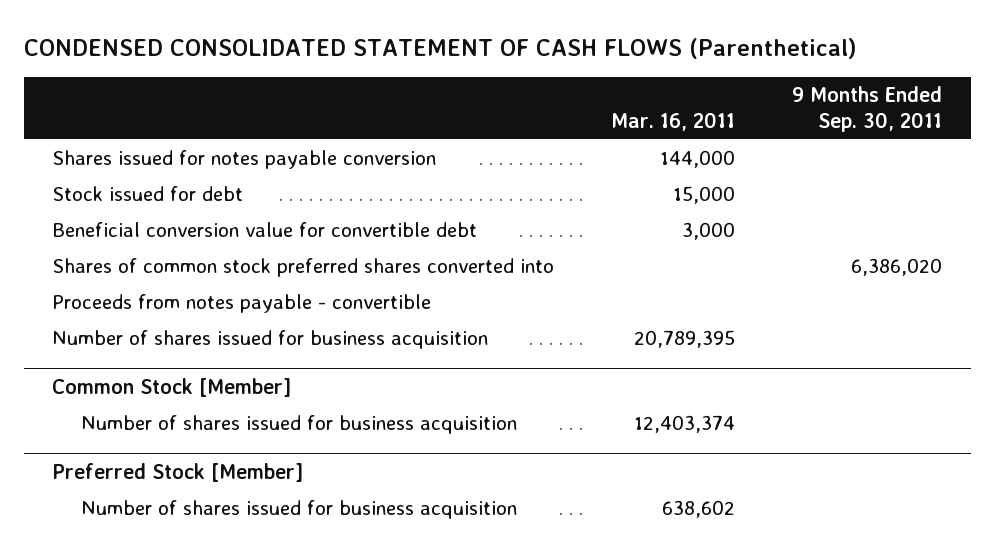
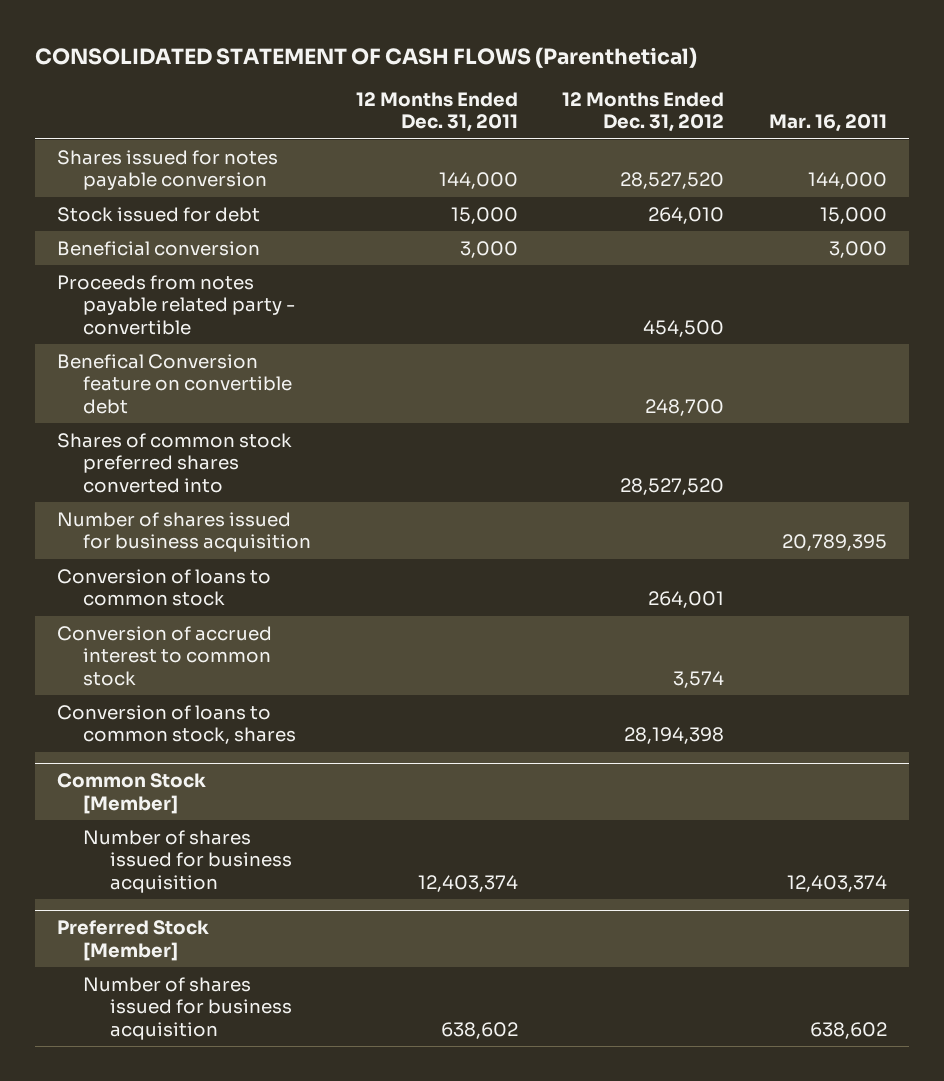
- CONDENSED CONSOLIDATED STATEMENT OF CASH FLOWS (Parenthetical)
+ CONSOLIDATED STATEMENT OF CASH FLOWS (Parenthetical)
- | Mar. 16, 2011 | 9 Months Ended Sep. 30, 2011
+ | 12 Months Ended Dec. 31, 2011 | 12 Months Ended Dec. 31, 2012 | Mar. 16, 2011
- Beneficial conversion value for convertible debt | 3,000 |
+ Beneficial conversion | 3,000 | | 3,000
+ Proceeds from notes payable related party - convertible | | 454,500 |
+ Benefical Conversion feature on convertible debt | | 248,700 |
- Proceeds from notes payable - convertible
+ Conversion of loans to common stock | | 264,001 |
+ Conversion of accrued interest to common stock | | 3,574 |
+ Conversion of loans to common stock, shares | | 28,194,398 |

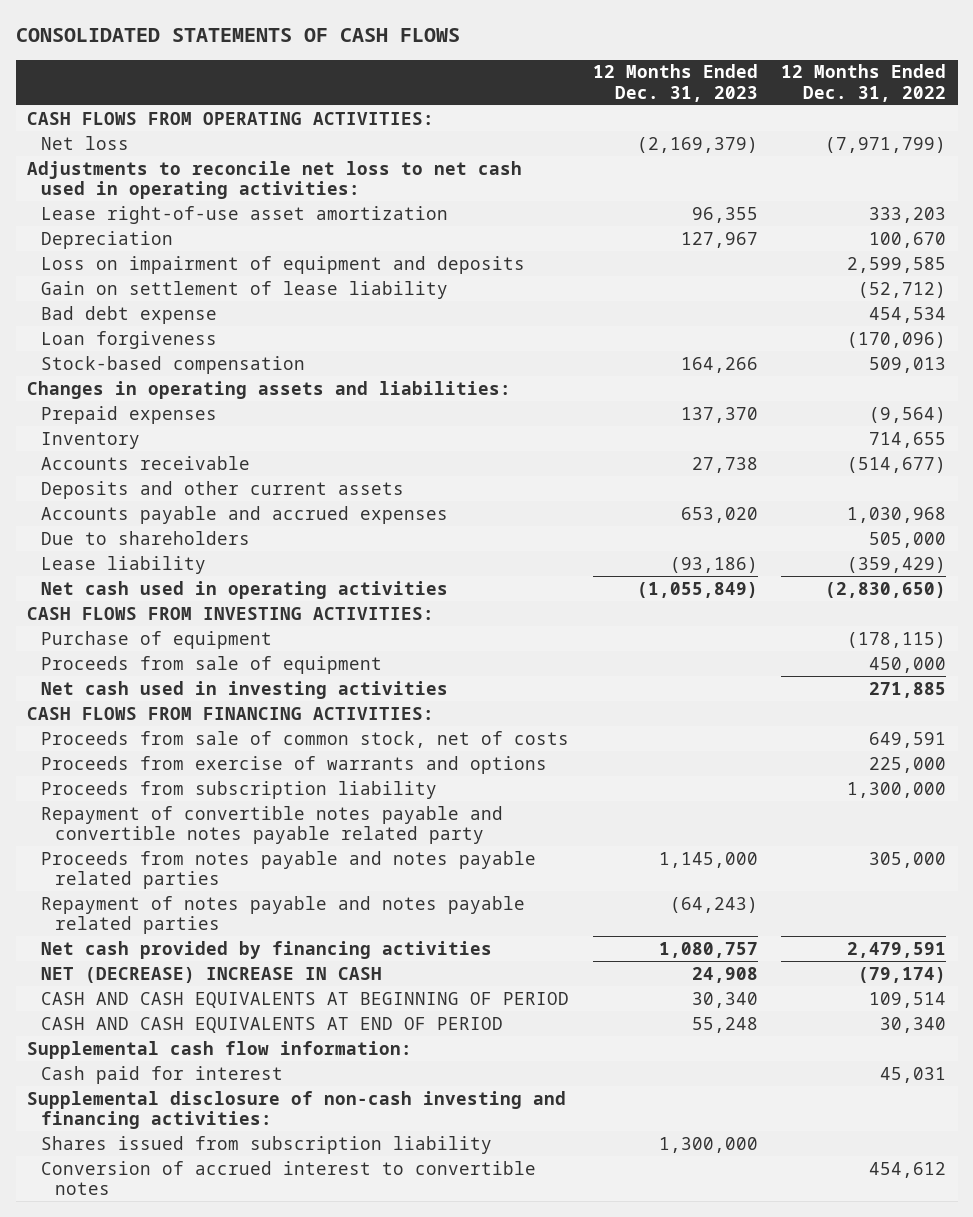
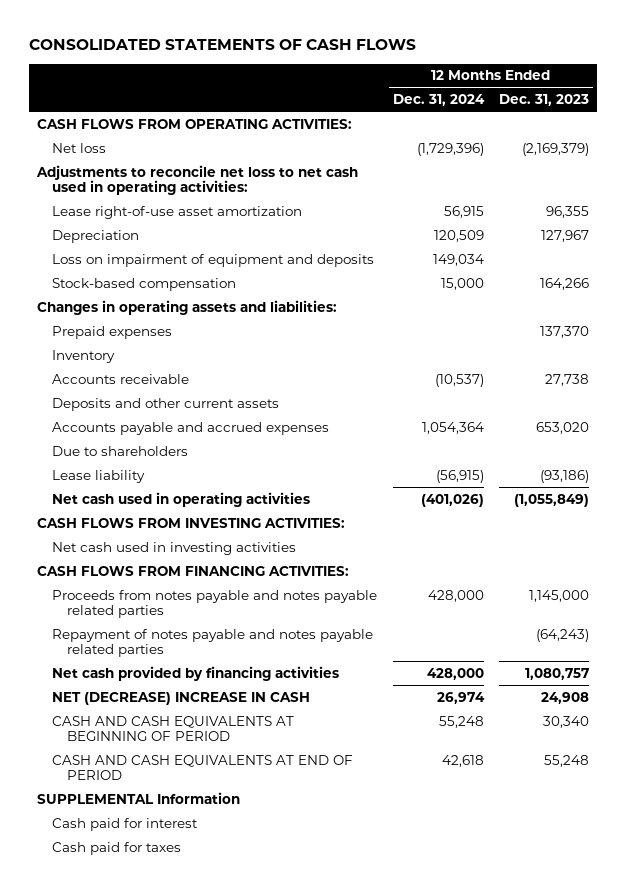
- | 12 Months Ended Dec. 31, 2023 | 12 Months Ended Dec. 31, 2022
+ | 12 Months Ended Dec. 31, 2024 | 12 Months Ended Dec. 31, 2023
- Gain on settlement of lease liability | | (52,712)
- Bad debt expense | | 454,534
- Loan forgiveness | | (170,096)
- Purchase of equipment | | (178,115)
- Proceeds from sale of equipment | | 450,000
- Proceeds from sale of common stock, net of costs | | 649,591
- Proceeds from exercise of warrants and options | | 225,000
- Proceeds from subscription liability | | 1,300,000
- Repayment of convertible notes payable and convertible notes payable related party
- Supplemental cash flow information:
+ SUPPLEMENTAL Information
- Supplemental disclosure of non-cash investing and financing activities:
- Shares issued from subscription liability | 1,300,000 |
- Conversion of accrued interest to convertible notes | | 454,612
+ Cash paid for taxes

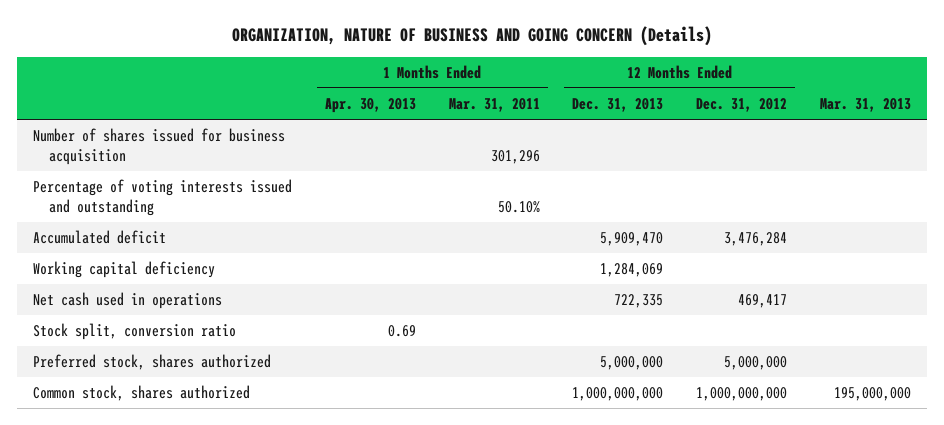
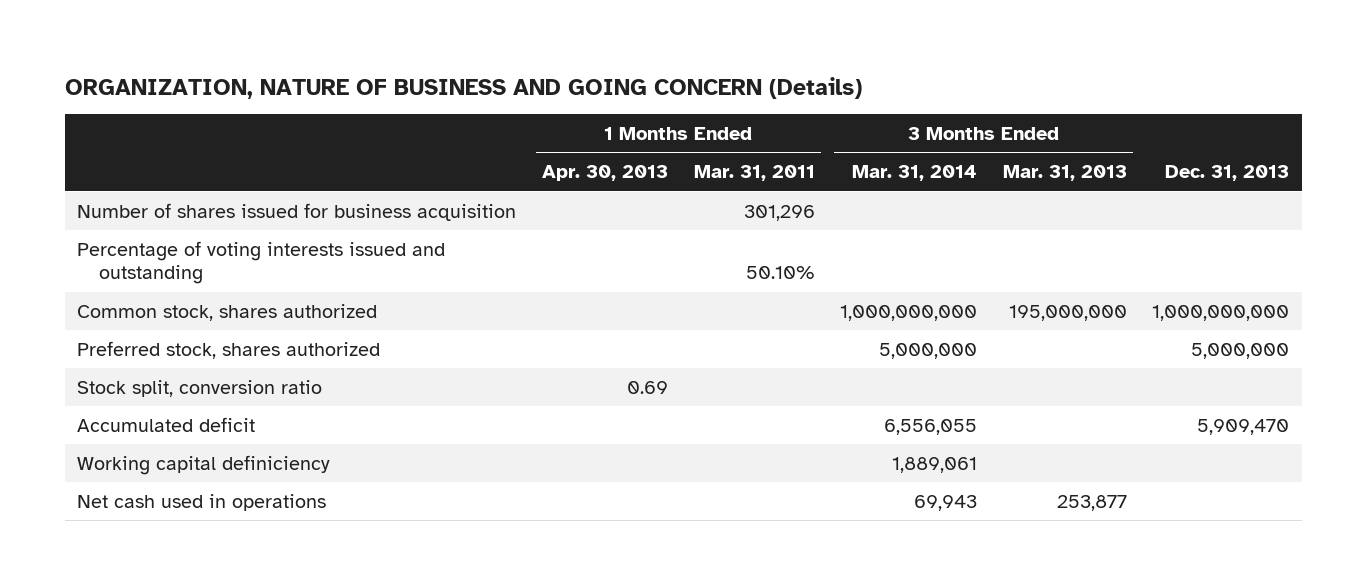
- | 1 Months Ended Apr. 30, 2013 | 1 Months Ended Mar. 31, 2011 | 12 Months Ended Dec. 31, 2013 | 12 Months Ended Dec. 31, 2012 | Mar. 31, 2013
+ | 1 Months Ended Apr. 30, 2013 | 1 Months Ended Mar. 31, 2011 | 3 Months Ended Mar. 31, 2014 | 3 Months Ended Mar. 31, 2013 | Dec. 31, 2013
moved up: Common stock, shares authorized | | | 1,000,000,000 | 195,000,000 | 1,000,000,000
moved up: Preferred stock, shares authorized | | | 5,000,000 | | 5,000,000
moved up: Stock split, conversion ratio | 0.69 | | | |
- Working capital deficiency | | | 1,284,069 | |
+ Working capital definiciency | | | 1,889,061 | |

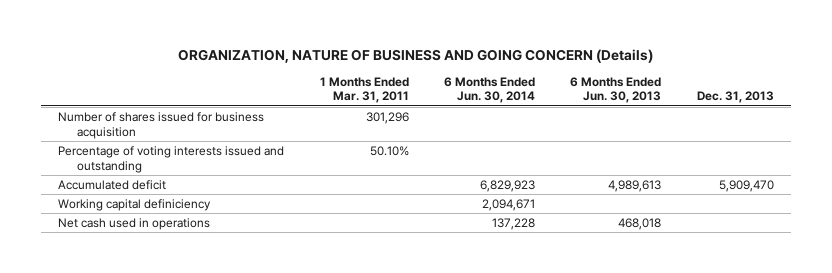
- | 1 Months Ended Apr. 30, 2013 | 1 Months Ended Mar. 31, 2011 | 3 Months Ended Mar. 31, 2014 | 3 Months Ended Mar. 31, 2013 | Dec. 31, 2013
+ | 1 Months Ended Mar. 31, 2011 | 6 Months Ended Jun. 30, 2014 | 6 Months Ended Jun. 30, 2013 | Dec. 31, 2013
- Common stock, shares authorized | | | 1,000,000,000 | 195,000,000 | 1,000,000,000
- Preferred stock, shares authorized | | | 5,000,000 | | 5,000,000
- Stock split, conversion ratio | 0.69 | | | |

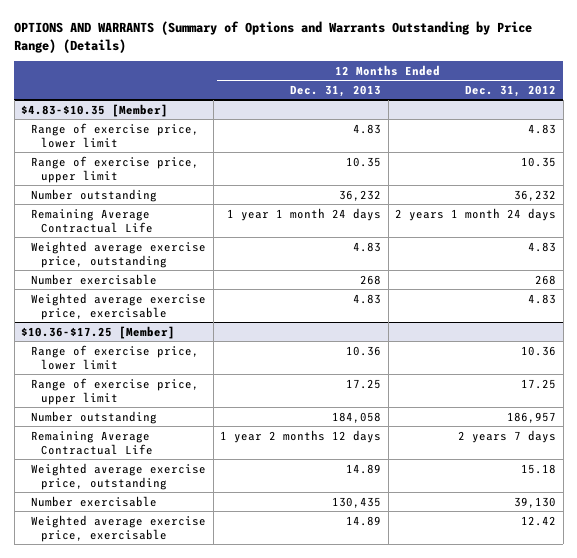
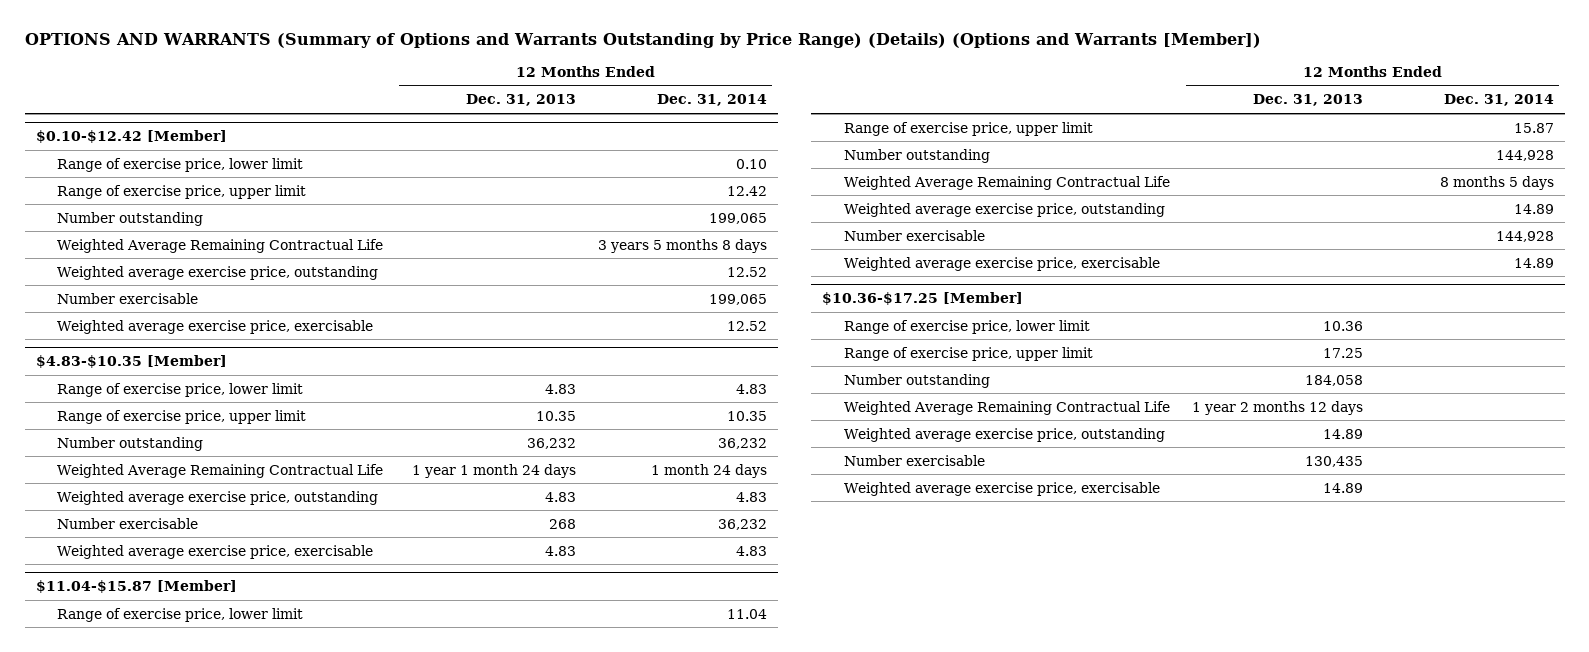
- OPTIONS AND WARRANTS (Summary of Options and Warrants Outstanding by Price Range) (Details)
+ OPTIONS AND WARRANTS (Summary of Options and Warrants Outstanding by Price Range) (Details) (Options and Warrants [Member])
- | 12 Months Ended Dec. 31, 2013 | 12 Months Ended Dec. 31, 2012
+ | 12 Months Ended Dec. 31, 2013 | 12 Months Ended Dec. 31, 2014
+ $0.10-$12.42 [Member]
+ Range of exercise price, lower limit | | 0.10
+ Range of exercise price, upper limit | | 12.42
+ Number outstanding | | 199,065
+ Weighted Average Remaining Contractual Life | | 3 years 5 months 8 days
+ Weighted average exercise price, outstanding | | 12.52
+ Number exercisable | | 199,065
+ Weighted average exercise price, exercisable | | 12.52
@ $4.83-$10.35 [Member]
- Remaining Average Contractual Life | 1 year 1 month 24 days | 2 years 1 month 24 days
+ Weighted Average Remaining Contractual Life | 1 year 1 month 24 days | 1 month 24 days
+ $11.04-$15.87 [Member]
+ Range of exercise price, lower limit | | 11.04
+ Range of exercise price, upper limit | | 15.87
+ Number outstanding | | 144,928
+ Weighted Average Remaining Contractual Life | | 8 months 5 days
+ Weighted average exercise price, outstanding | | 14.89
+ Number exercisable | | 144,928
+ Weighted average exercise price, exercisable | | 14.89
@ $10.36-$17.25 [Member]
- Remaining Average Contractual Life | 1 year 2 months 12 days | 2 years 7 days
+ Weighted Average Remaining Contractual Life | 1 year 2 months 12 days |

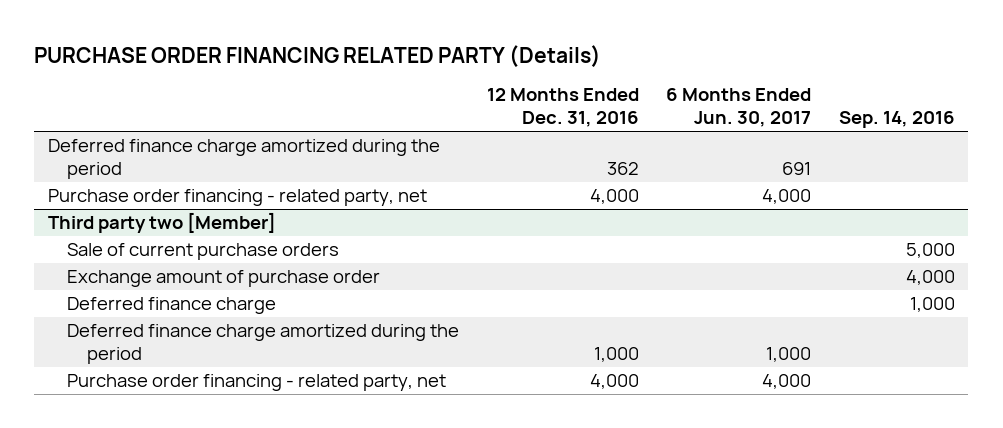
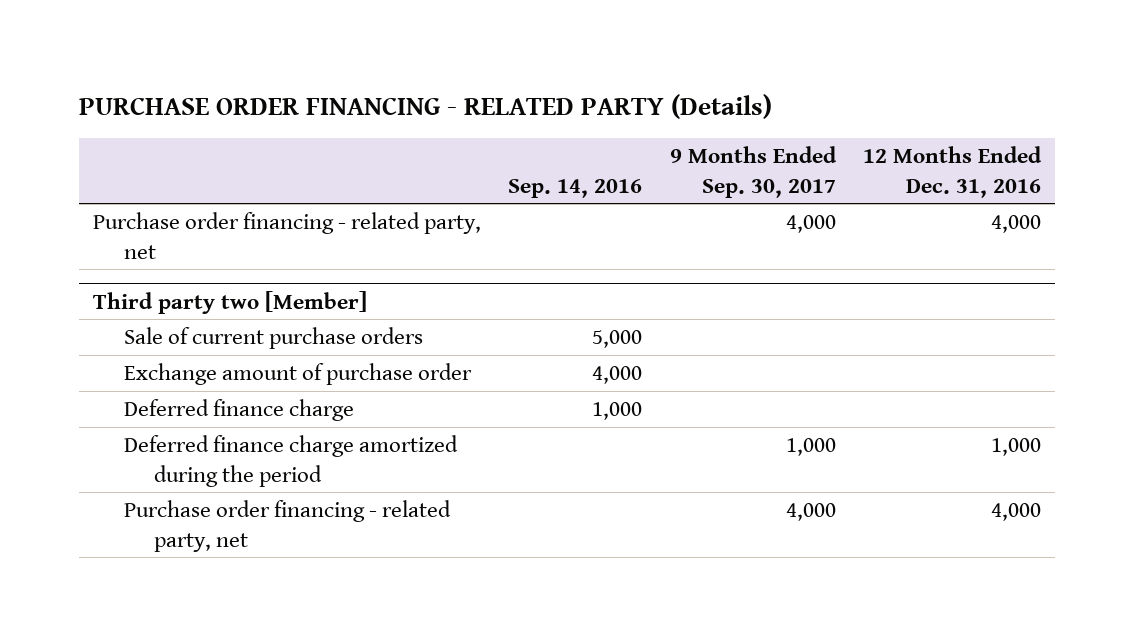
- PURCHASE ORDER FINANCING RELATED PARTY (Details)
+ PURCHASE ORDER FINANCING - RELATED PARTY (Details)
- | 12 Months Ended Dec. 31, 2016 | 6 Months Ended Jun. 30, 2017 | Sep. 14, 2016
+ | Sep. 14, 2016 | 9 Months Ended Sep. 30, 2017 | 12 Months Ended Dec. 31, 2016
- Deferred finance charge amortized during the period | 362 | 691 |

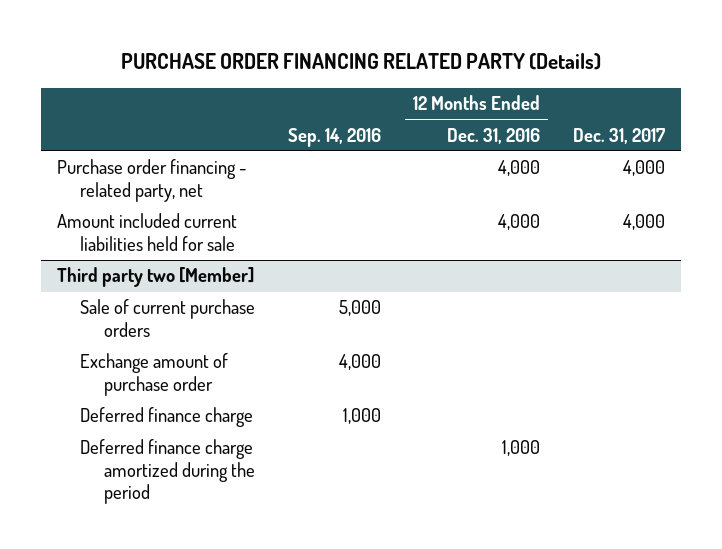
- PURCHASE ORDER FINANCING - RELATED PARTY (Details)
+ PURCHASE ORDER FINANCING RELATED PARTY (Details)
- | Sep. 14, 2016 | 9 Months Ended Sep. 30, 2017 | 12 Months Ended Dec. 31, 2016
+ | Sep. 14, 2016 | 12 Months Ended Dec. 31, 2016 | Dec. 31, 2017
+ Amount included current liabilities held for sale | | 4,000 | 4,000
@ Third party two [Member]
- Purchase order financing - related party, net | | 4,000 | 4,000

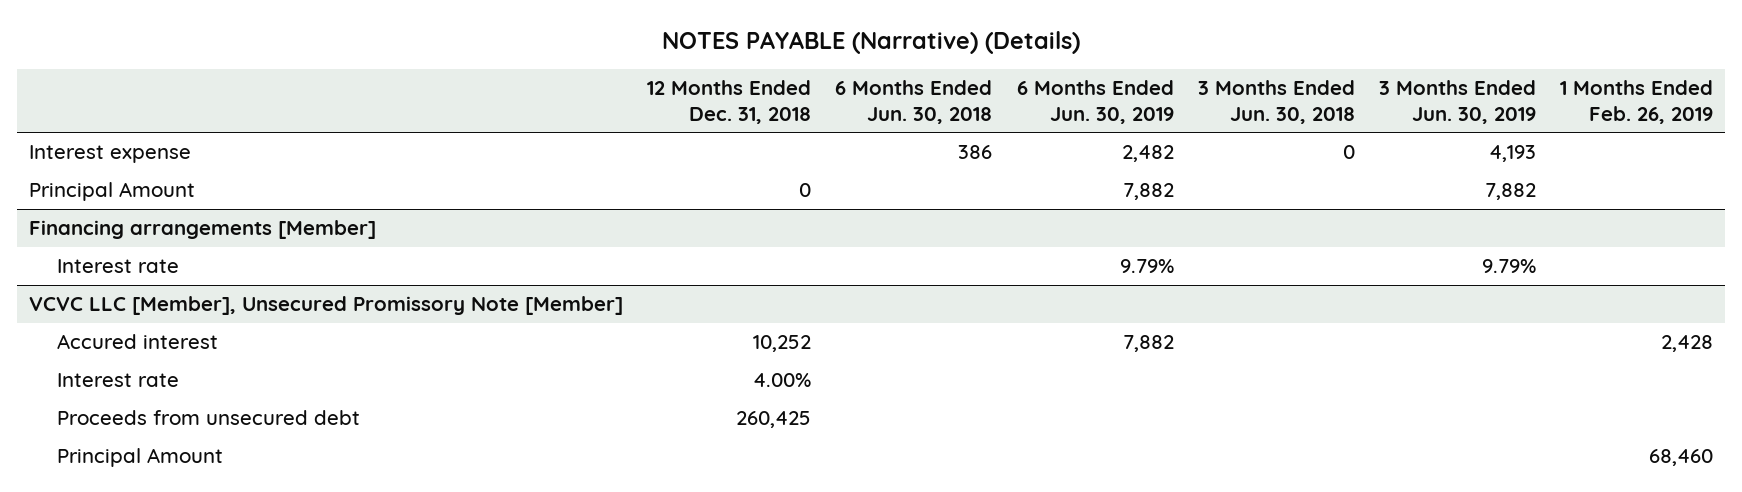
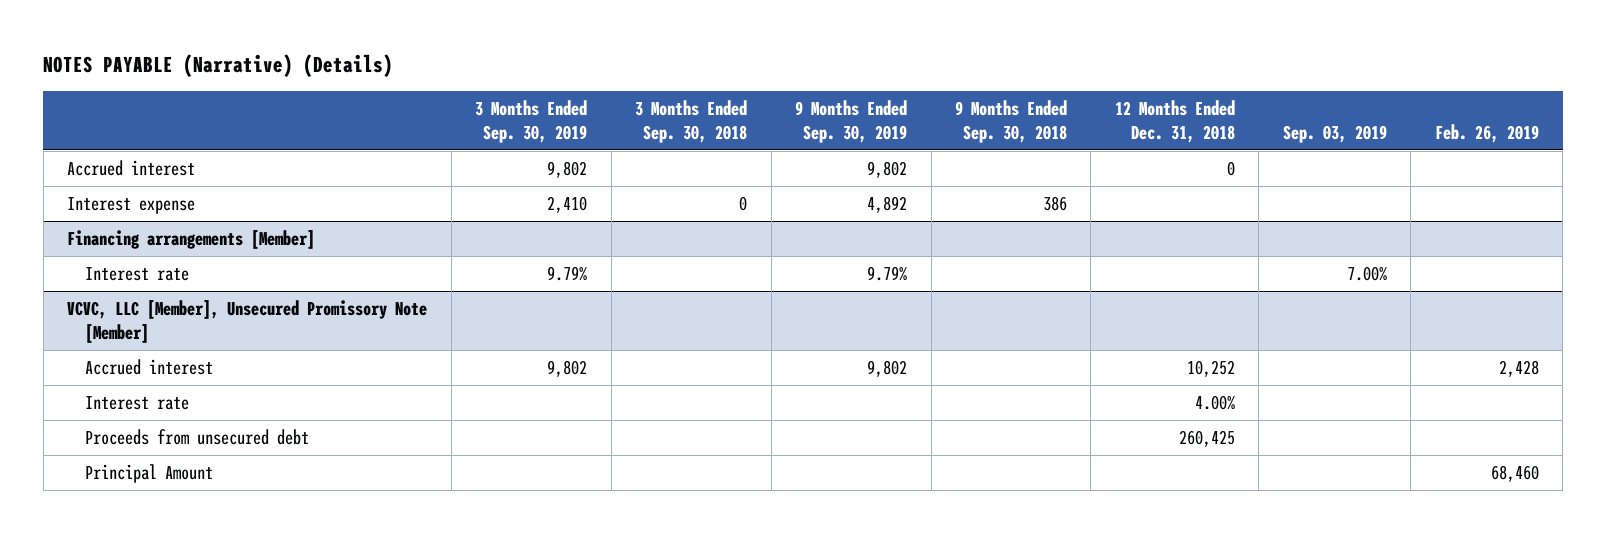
- | 12 Months Ended Dec. 31, 2018 | 6 Months Ended Jun. 30, 2018 | 6 Months Ended Jun. 30, 2019 | 3 Months Ended Jun. 30, 2018 | 3 Months Ended Jun. 30, 2019 | 1 Months Ended Feb. 26, 2019
+ | 3 Months Ended Sep. 30, 2019 | 3 Months Ended Sep. 30, 2018 | 9 Months Ended Sep. 30, 2019 | 9 Months Ended Sep. 30, 2018 | 12 Months Ended Dec. 31, 2018 | Sep. 03, 2019 | Feb. 26, 2019
+ Accrued interest | 9,802 | | 9,802 | | 0 | |
- Principal Amount | 0 | | 7,882 | | 7,882 |
- VCVC LLC [Member], Unsecured Promissory Note [Member]
- Accured interest | 10,252 | | 7,882 | | | 2,428
+ VCVC, LLC [Member], Unsecured Promissory Note [Member]
+ Accrued interest | 9,802 | | 9,802 | | 10,252 | | 2,428

